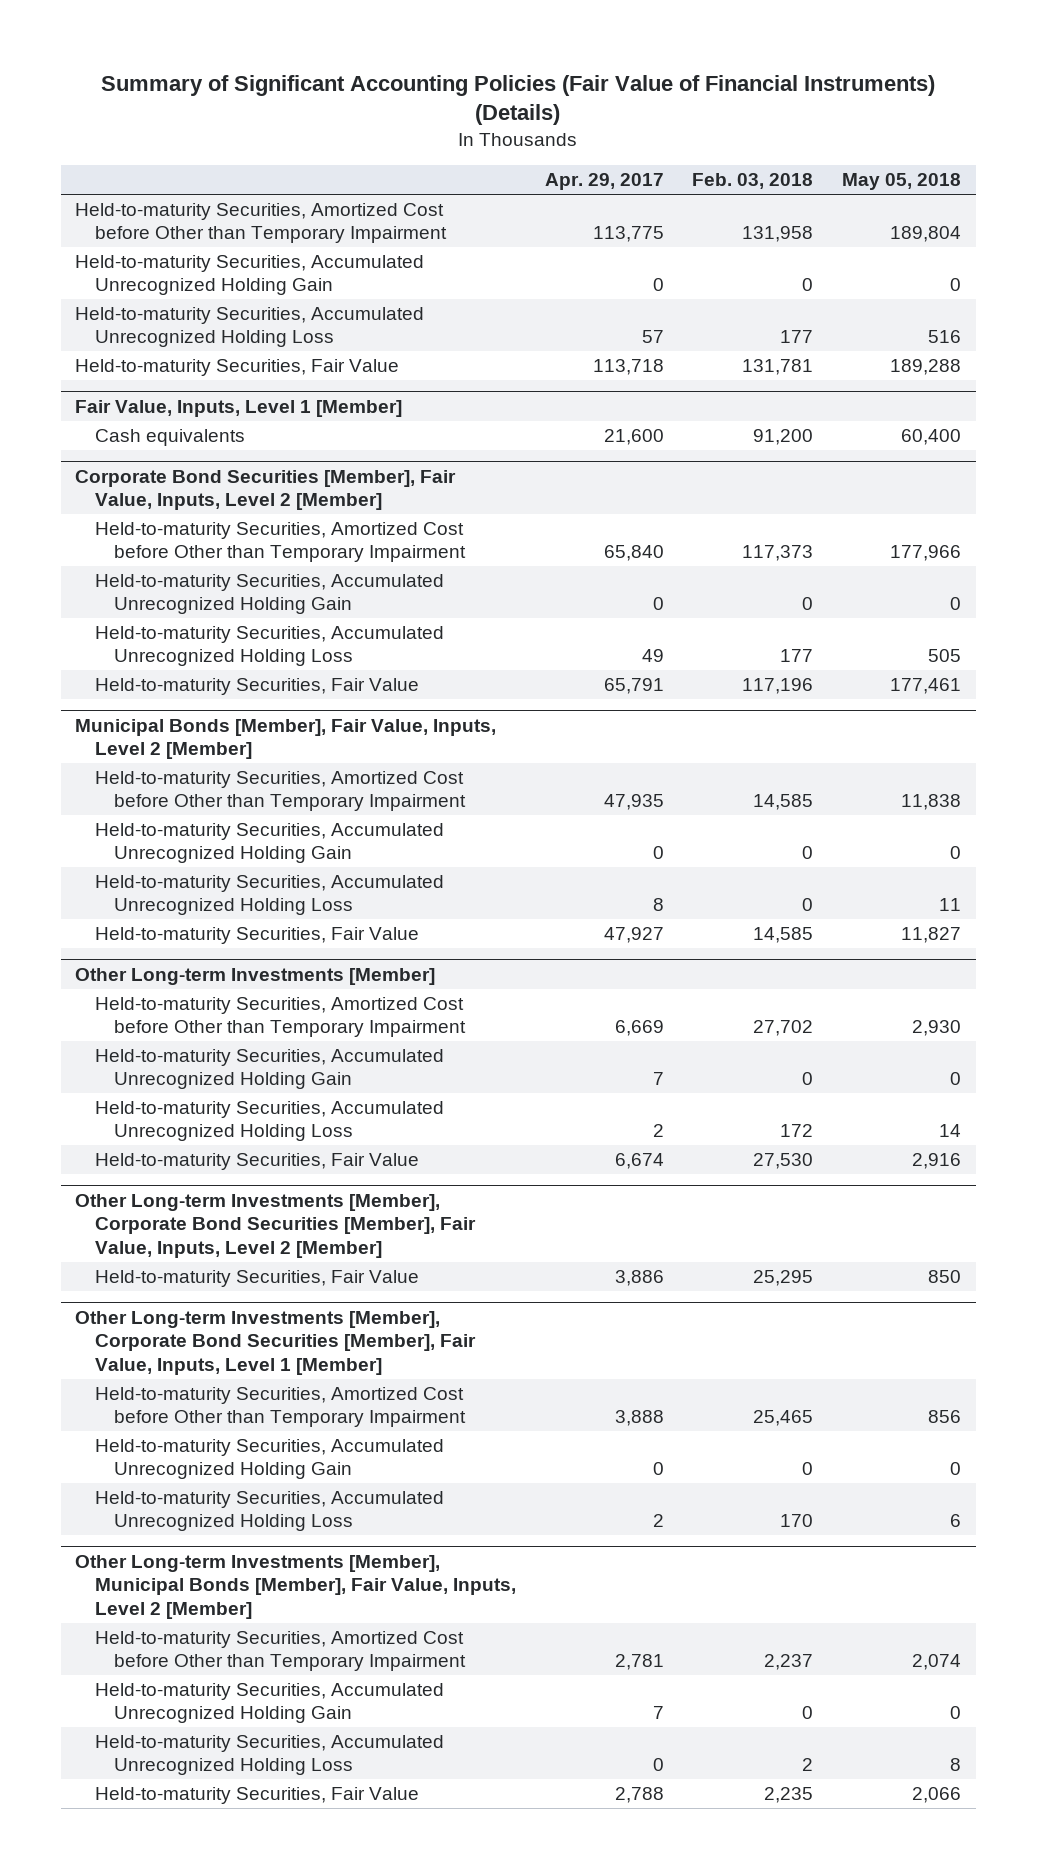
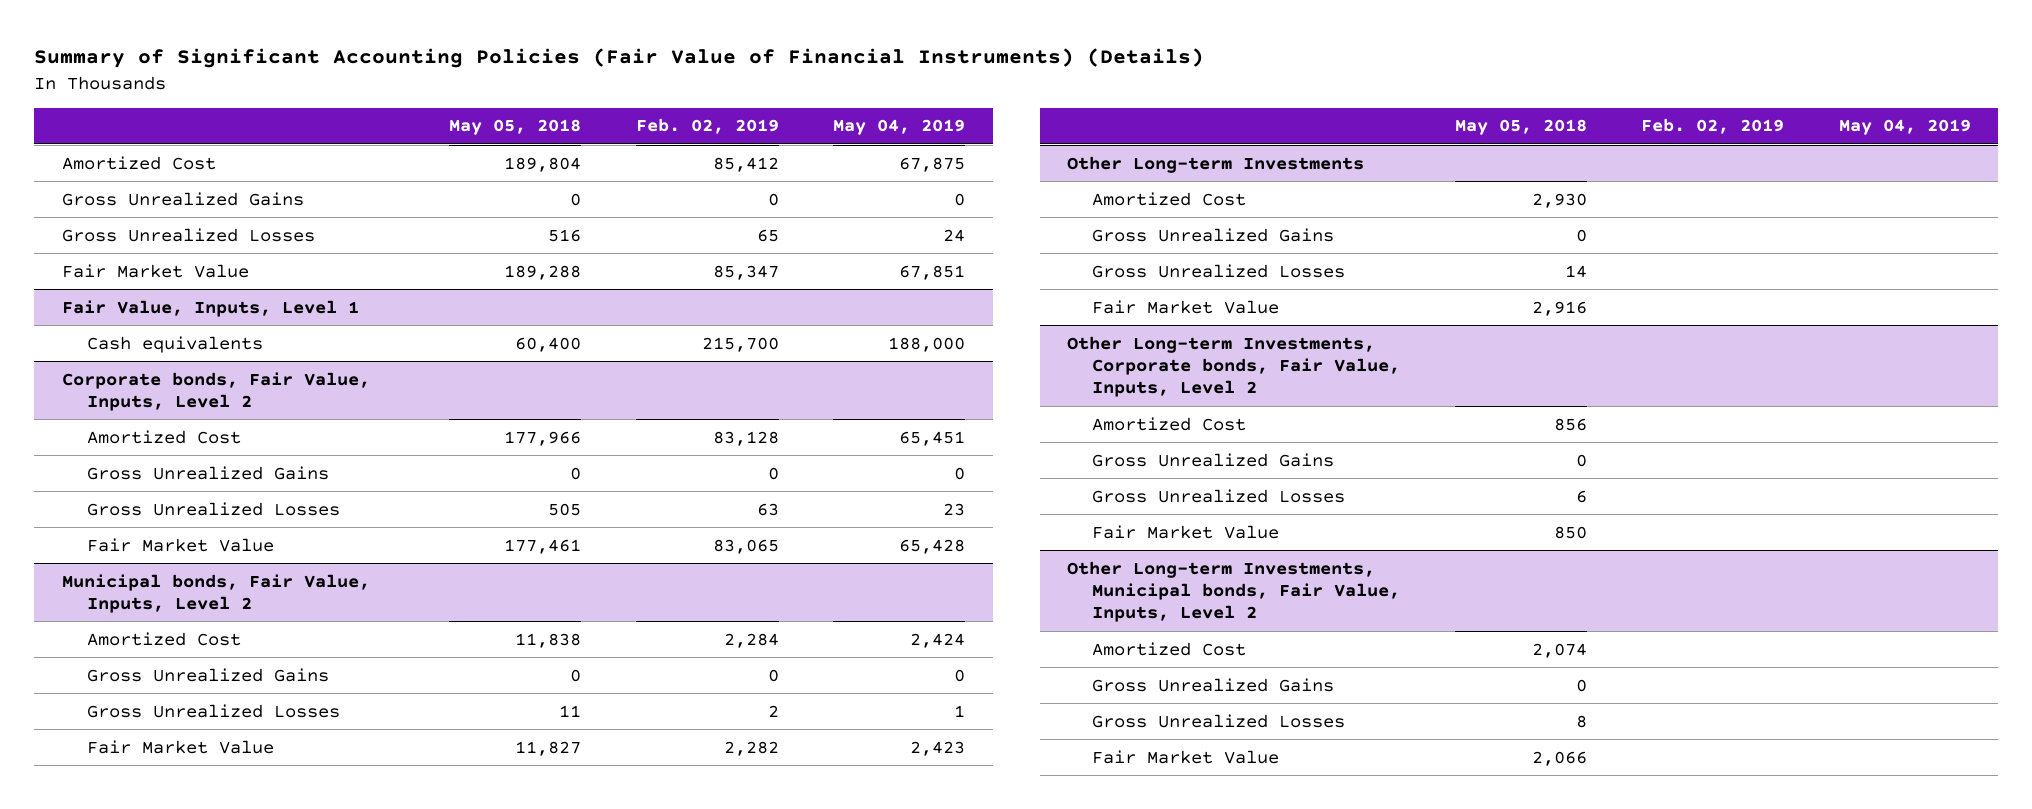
- | Apr. 29, 2017 | Feb. 03, 2018 | May 05, 2018
+ | May 05, 2018 | Feb. 02, 2019 | May 04, 2019
- Held-to-maturity Securities, Amortized Cost before Other than Temporary Impairment | 113,775 | 131,958 | 189,804
- Held-to-maturity Securities, Accumulated Unrecognized Holding Gain | 0 | 0 | 0
- Held-to-maturity Securities, Accumulated Unrecognized Holding Loss | 57 | 177 | 516
- Held-to-maturity Securities, Fair Value | 113,718 | 131,781 | 189,288
- Fair Value, Inputs, Level 1 [Member]
+ Amortized Cost | 189,804 | 85,412 | 67,875
+ Gross Unrealized Gains | 0 | 0 | 0
+ Gross Unrealized Losses | 516 | 65 | 24
+ Fair Market Value | 189,288 | 85,347 | 67,851
+ Fair Value, Inputs, Level 1
- Corporate Bond Securities [Member], Fair Value, Inputs, Level 2 [Member]
- Held-to-maturity Securities, Amortized Cost before Other than Temporary Impairment | 65,840 | 117,373 | 177,966
- Held-to-maturity Securities, Accumulated Unrecognized Holding Gain | 0 | 0 | 0
- Held-to-maturity Securities, Accumulated Unrecognized Holding Loss | 49 | 177 | 505
- Held-to-maturity Securities, Fair Value | 65,791 | 117,196 | 177,461
- Municipal Bonds [Member], Fair Value, Inputs, Level 2 [Member]
- Held-to-maturity Securities, Amortized Cost before Other than Temporary Impairment | 47,935 | 14,585 | 11,838
- Held-to-maturity Securities, Accumulated Unrecognized Holding Gain | 0 | 0 | 0
- Held-to-maturity Securities, Accumulated Unrecognized Holding Loss | 8 | 0 | 11
- Held-to-maturity Securities, Fair Value | 47,927 | 14,585 | 11,827
- Other Long-term Investments [Member]
- Held-to-maturity Securities, Amortized Cost before Other than Temporary Impairment | 6,669 | 27,702 | 2,930
- Held-to-maturity Securities, Accumulated Unrecognized Holding Gain | 7 | 0 | 0
- Held-to-maturity Securities, Accumulated Unrecognized Holding Loss | 2 | 172 | 14
- Held-to-maturity Securities, Fair Value | 6,674 | 27,530 | 2,916
- Other Long-term Investments [Member], Corporate Bond Securities [Member], Fair Value, Inputs, Level 2 [Member]
- Held-to-maturity Securities, Fair Value | 3,886 | 25,295 | 850
- Other Long-term Investments [Member], Corporate Bond Securities [Member], Fair Value, Inputs, Level 1 [Member]
- Held-to-maturity Securities, Amortized Cost before Other than Temporary Impairment | 3,888 | 25,465 | 856
- Held-to-maturity Securities, Accumulated Unrecognized Holding Gain | 0 | 0 | 0
- Held-to-maturity Securities, Accumulated Unrecognized Holding Loss | 2 | 170 | 6
- Other Long-term Investments [Member], Municipal Bonds [Member], Fair Value, Inputs, Level 2 [Member]
- Held-to-maturity Securities, Amortized Cost before Other than Temporary Impairment | 2,781 | 2,237 | 2,074
- Held-to-maturity Securities, Accumulated Unrecognized Holding Gain | 7 | 0 | 0
- Held-to-maturity Securities, Accumulated Unrecognized Holding Loss | 0 | 2 | 8
- Held-to-maturity Securities, Fair Value | 2,788 | 2,235 | 2,066
+ Corporate bonds, Fair Value, Inputs, Level 2
+ Amortized Cost | 177,966 | 83,128 | 65,451
+ Gross Unrealized Gains | 0 | 0 | 0
+ Gross Unrealized Losses | 505 | 63 | 23
+ Fair Market Value | 177,461 | 83,065 | 65,428
+ Municipal bonds, Fair Value, Inputs, Level 2
+ Amortized Cost | 11,838 | 2,284 | 2,424
+ Gross Unrealized Gains | 0 | 0 | 0
+ Gross Unrealized Losses | 11 | 2 | 1
+ Fair Market Value | 11,827 | 2,282 | 2,423
+ Other Long-term Investments
+ Amortized Cost | 2,930 | |
+ Gross Unrealized Gains | 0 | |
+ Gross Unrealized Losses | 14 | |
+ Fair Market Value | 2,916 | |
+ Other Long-term Investments, Corporate bonds, Fair Value, Inputs, Level 2
+ Amortized Cost | 856 | |
+ Gross Unrealized Gains | 0 | |
+ Gross Unrealized Losses | 6 | |
+ Fair Market Value | 850 | |
+ Other Long-term Investments, Municipal bonds, Fair Value, Inputs, Level 2
+ Amortized Cost | 2,074 | |
+ Gross Unrealized Gains | 0 | |
+ Gross Unrealized Losses | 8 | |
+ Fair Market Value | 2,066 | |

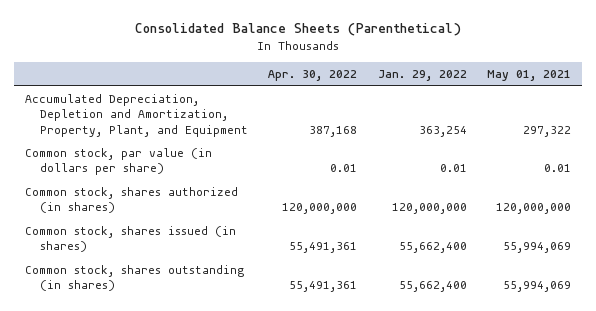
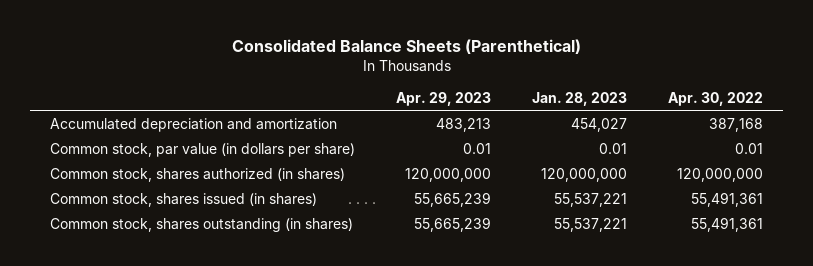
- | Apr. 30, 2022 | Jan. 29, 2022 | May 01, 2021
+ | Apr. 29, 2023 | Jan. 28, 2023 | Apr. 30, 2022
- Accumulated Depreciation, Depletion and Amortization, Property, Plant, and Equipment | 387,168 | 363,254 | 297,322
+ Accumulated depreciation and amortization | 483,213 | 454,027 | 387,168

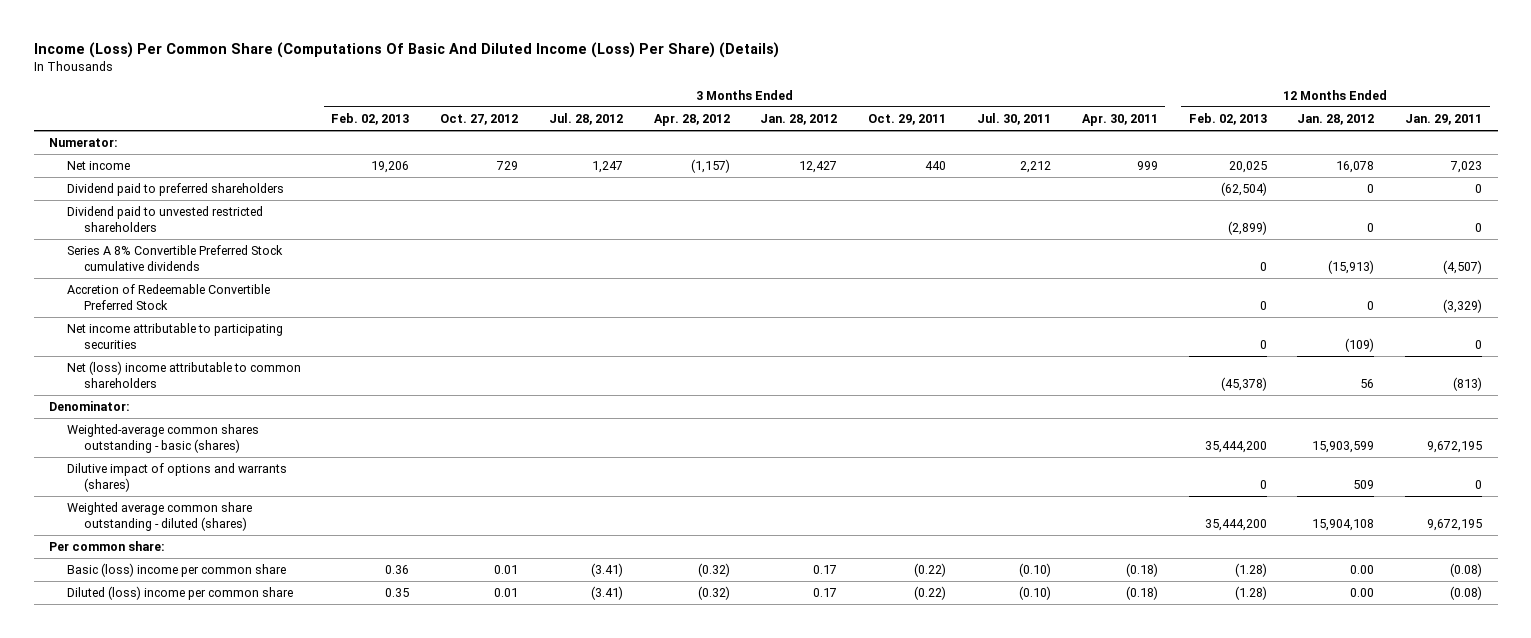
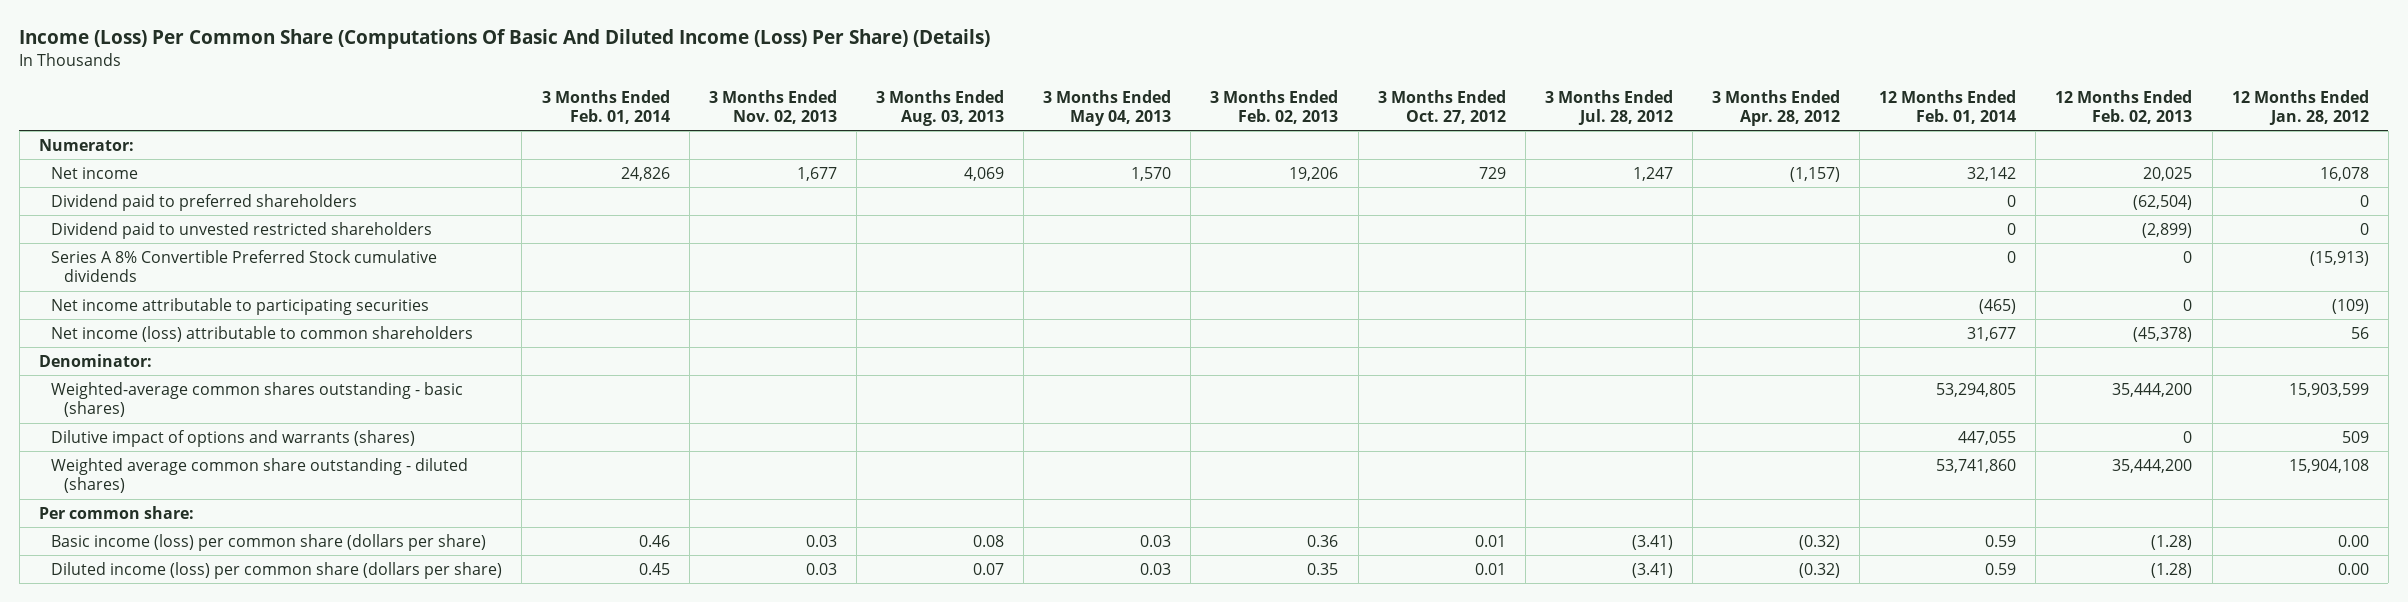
- | 3 Months Ended Feb. 02, 2013 | 3 Months Ended Oct. 27, 2012 | 3 Months Ended Jul. 28, 2012 | 3 Months Ended Apr. 28, 2012 | 3 Months Ended Jan. 28, 2012 | 3 Months Ended Oct. 29, 2011 | 3 Months Ended Jul. 30, 2011 | 3 Months Ended Apr. 30, 2011 | 12 Months Ended Feb. 02, 2013 | 12 Months Ended Jan. 28, 2012 | 12 Months Ended Jan. 29, 2011
+ | 3 Months Ended Feb. 01, 2014 | 3 Months Ended Nov. 02, 2013 | 3 Months Ended Aug. 03, 2013 | 3 Months Ended May 04, 2013 | 3 Months Ended Feb. 02, 2013 | 3 Months Ended Oct. 27, 2012 | 3 Months Ended Jul. 28, 2012 | 3 Months Ended Apr. 28, 2012 | 12 Months Ended Feb. 01, 2014 | 12 Months Ended Feb. 02, 2013 | 12 Months Ended Jan. 28, 2012
- Accretion of Redeemable Convertible Preferred Stock | | | | | | | | | 0 | 0 | (3,329)
- Net (loss) income attributable to common shareholders | | | | | | | | | (45,378) | 56 | (813)
+ Net income (loss) attributable to common shareholders | | | | | | | | | 31,677 | (45,378) | 56
- Basic (loss) income per common share | 0.36 | 0.01 | (3.41) | (0.32) | 0.17 | (0.22) | (0.10) | (0.18) | (1.28) | 0.00 | (0.08)
- Diluted (loss) income per common share | 0.35 | 0.01 | (3.41) | (0.32) | 0.17 | (0.22) | (0.10) | (0.18) | (1.28) | 0.00 | (0.08)
+ Basic income (loss) per common share (dollars per share) | 0.46 | 0.03 | 0.08 | 0.03 | 0.36 | 0.01 | (3.41) | (0.32) | 0.59 | (1.28) | 0.00
+ Diluted income (loss) per common share (dollars per share) | 0.45 | 0.03 | 0.07 | 0.03 | 0.35 | 0.01 | (3.41) | (0.32) | 0.59 | (1.28) | 0.00

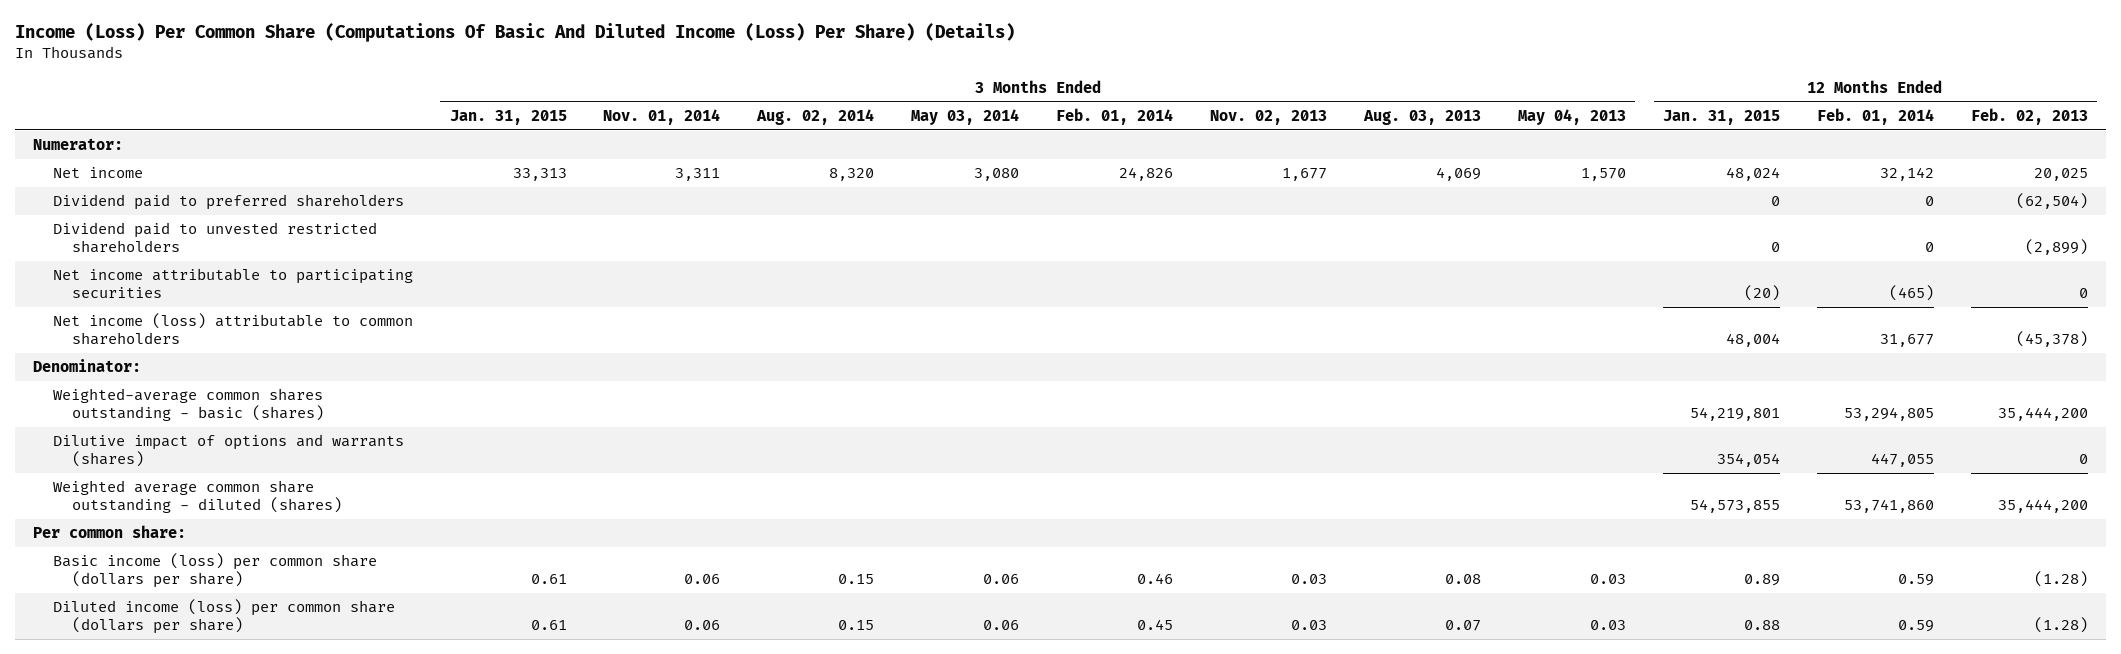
- | 3 Months Ended Feb. 01, 2014 | 3 Months Ended Nov. 02, 2013 | 3 Months Ended Aug. 03, 2013 | 3 Months Ended May 04, 2013 | 3 Months Ended Feb. 02, 2013 | 3 Months Ended Oct. 27, 2012 | 3 Months Ended Jul. 28, 2012 | 3 Months Ended Apr. 28, 2012 | 12 Months Ended Feb. 01, 2014 | 12 Months Ended Feb. 02, 2013 | 12 Months Ended Jan. 28, 2012
+ | 3 Months Ended Jan. 31, 2015 | 3 Months Ended Nov. 01, 2014 | 3 Months Ended Aug. 02, 2014 | 3 Months Ended May 03, 2014 | 3 Months Ended Feb. 01, 2014 | 3 Months Ended Nov. 02, 2013 | 3 Months Ended Aug. 03, 2013 | 3 Months Ended May 04, 2013 | 12 Months Ended Jan. 31, 2015 | 12 Months Ended Feb. 01, 2014 | 12 Months Ended Feb. 02, 2013
- Series A 8% Convertible Preferred Stock cumulative dividends | | | | | | | | | 0 | 0 | (15,913)

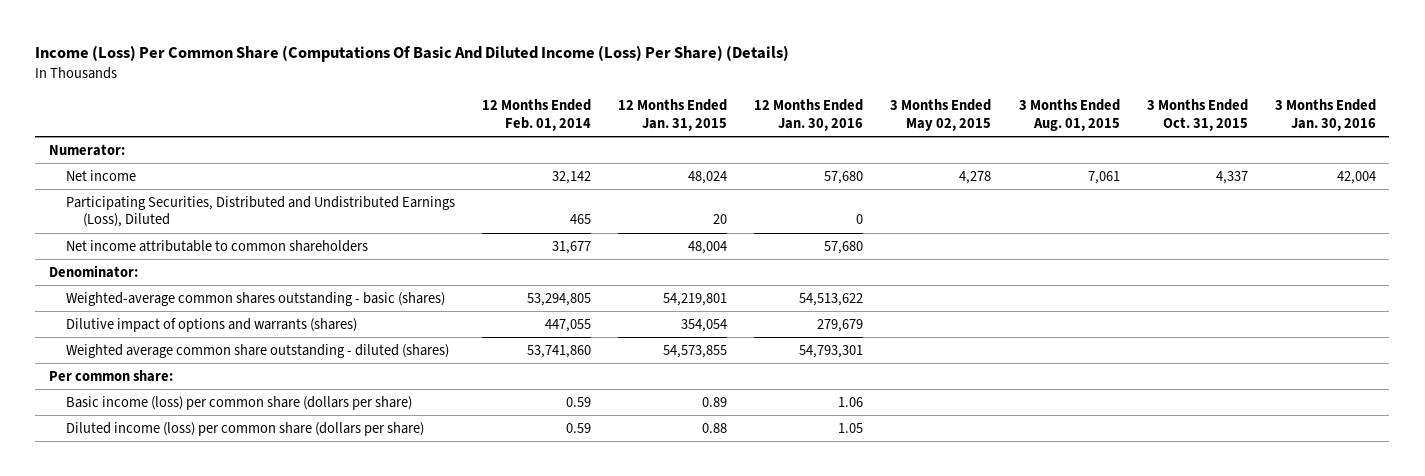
- | 3 Months Ended Jan. 31, 2015 | 3 Months Ended Nov. 01, 2014 | 3 Months Ended Aug. 02, 2014 | 3 Months Ended May 03, 2014 | 3 Months Ended Feb. 01, 2014 | 3 Months Ended Nov. 02, 2013 | 3 Months Ended Aug. 03, 2013 | 3 Months Ended May 04, 2013 | 12 Months Ended Jan. 31, 2015 | 12 Months Ended Feb. 01, 2014 | 12 Months Ended Feb. 02, 2013
+ | 12 Months Ended Feb. 01, 2014 | 12 Months Ended Jan. 31, 2015 | 12 Months Ended Jan. 30, 2016 | 3 Months Ended May 02, 2015 | 3 Months Ended Aug. 01, 2015 | 3 Months Ended Oct. 31, 2015 | 3 Months Ended Jan. 30, 2016
- Dividend paid to preferred shareholders | | | | | | | | | 0 | 0 | (62,504)
- Dividend paid to unvested restricted shareholders | | | | | | | | | 0 | 0 | (2,899)
- Net income attributable to participating securities | | | | | | | | | (20) | (465) | 0
- Net income (loss) attributable to common shareholders | | | | | | | | | 48,004 | 31,677 | (45,378)
+ Participating Securities, Distributed and Undistributed Earnings (Loss), Diluted | 465 | 20 | 0 | | | |
+ Net income attributable to common shareholders | 31,677 | 48,004 | 57,680 | | | |

